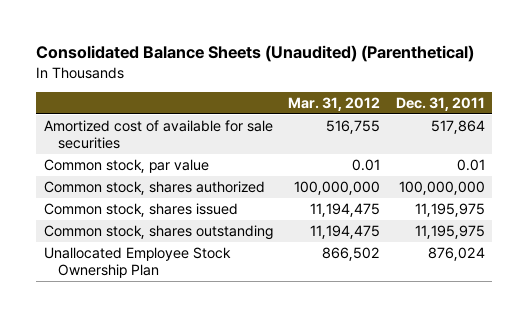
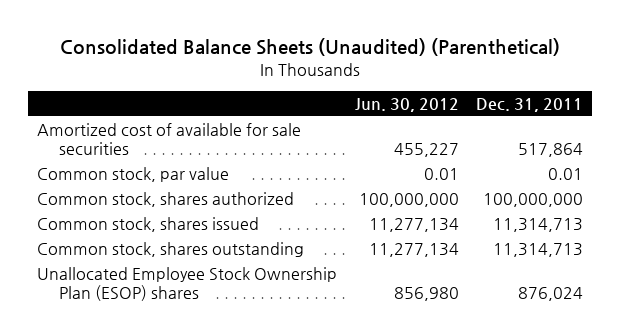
- | Mar. 31, 2012 | Dec. 31, 2011
+ | Jun. 30, 2012 | Dec. 31, 2011
- Common stock, shares issued | 11,194,475 | 11,195,975
- Common stock, shares outstanding | 11,194,475 | 11,195,975
- Unallocated Employee Stock Ownership Plan | 866,502 | 876,024
+ Common stock, shares issued | 11,277,134 | 11,314,713
+ Common stock, shares outstanding | 11,277,134 | 11,314,713
+ Unallocated Employee Stock Ownership Plan (ESOP) shares | 856,980 | 876,024

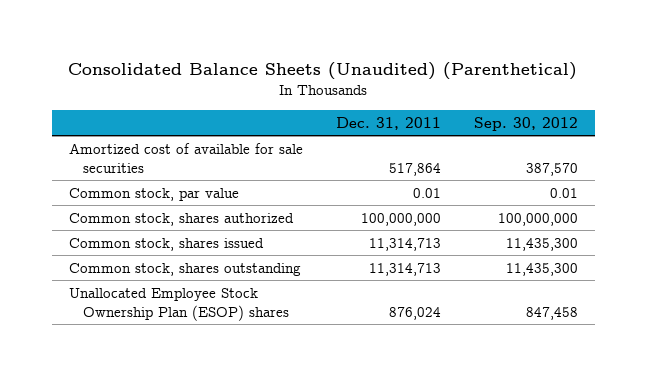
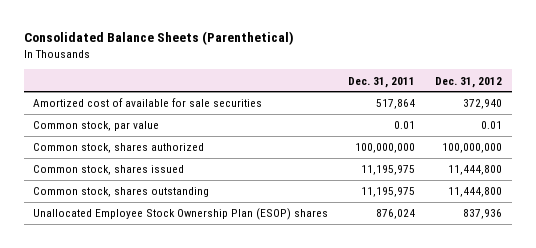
- Consolidated Balance Sheets (Unaudited) (Parenthetical)
+ Consolidated Balance Sheets (Parenthetical)
- | Dec. 31, 2011 | Sep. 30, 2012
+ | Dec. 31, 2011 | Dec. 31, 2012
- Common stock, shares issued | 11,314,713 | 11,435,300
- Common stock, shares outstanding | 11,314,713 | 11,435,300
+ Common stock, shares issued | 11,195,975 | 11,444,800
+ Common stock, shares outstanding | 11,195,975 | 11,444,800

